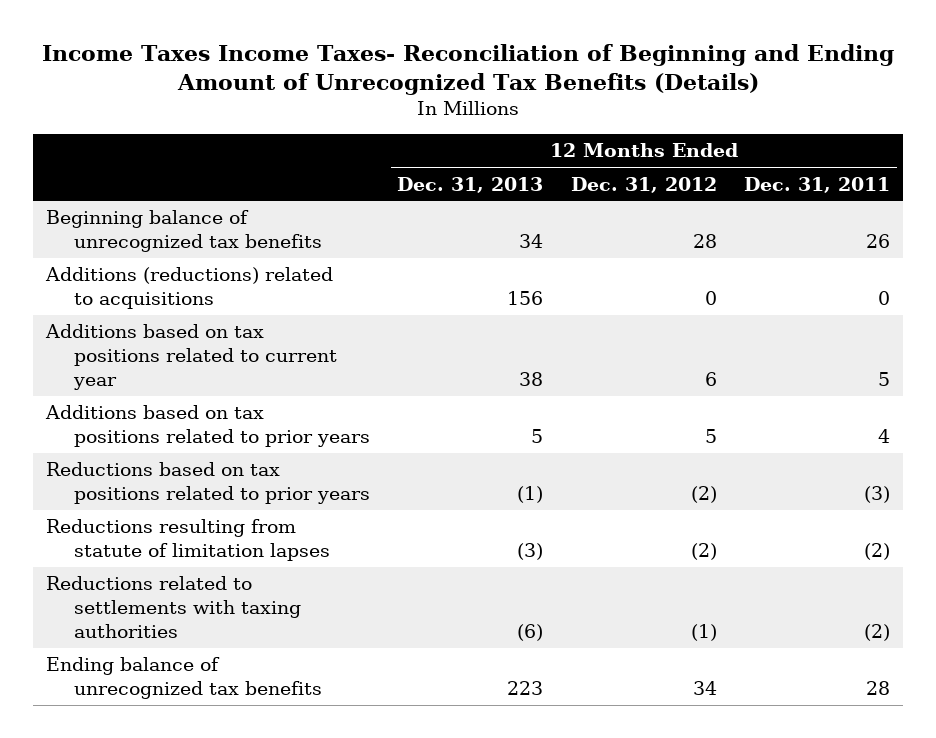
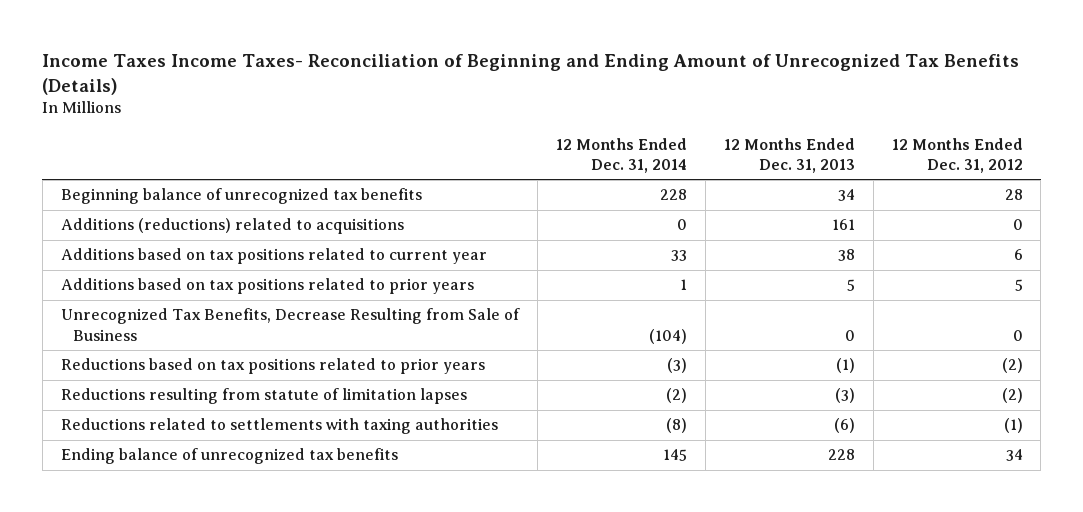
- | 12 Months Ended Dec. 31, 2013 | 12 Months Ended Dec. 31, 2012 | 12 Months Ended Dec. 31, 2011
+ | 12 Months Ended Dec. 31, 2014 | 12 Months Ended Dec. 31, 2013 | 12 Months Ended Dec. 31, 2012
- Additions (reductions) related to acquisitions | 156 | 0 | 0
+ Additions (reductions) related to acquisitions | 0 | 161 | 0
+ Unrecognized Tax Benefits, Decrease Resulting from Sale of Business | (104) | 0 | 0
- Ending balance of unrecognized tax benefits | 223 | 34 | 28
+ Ending balance of unrecognized tax benefits | 145 | 228 | 34

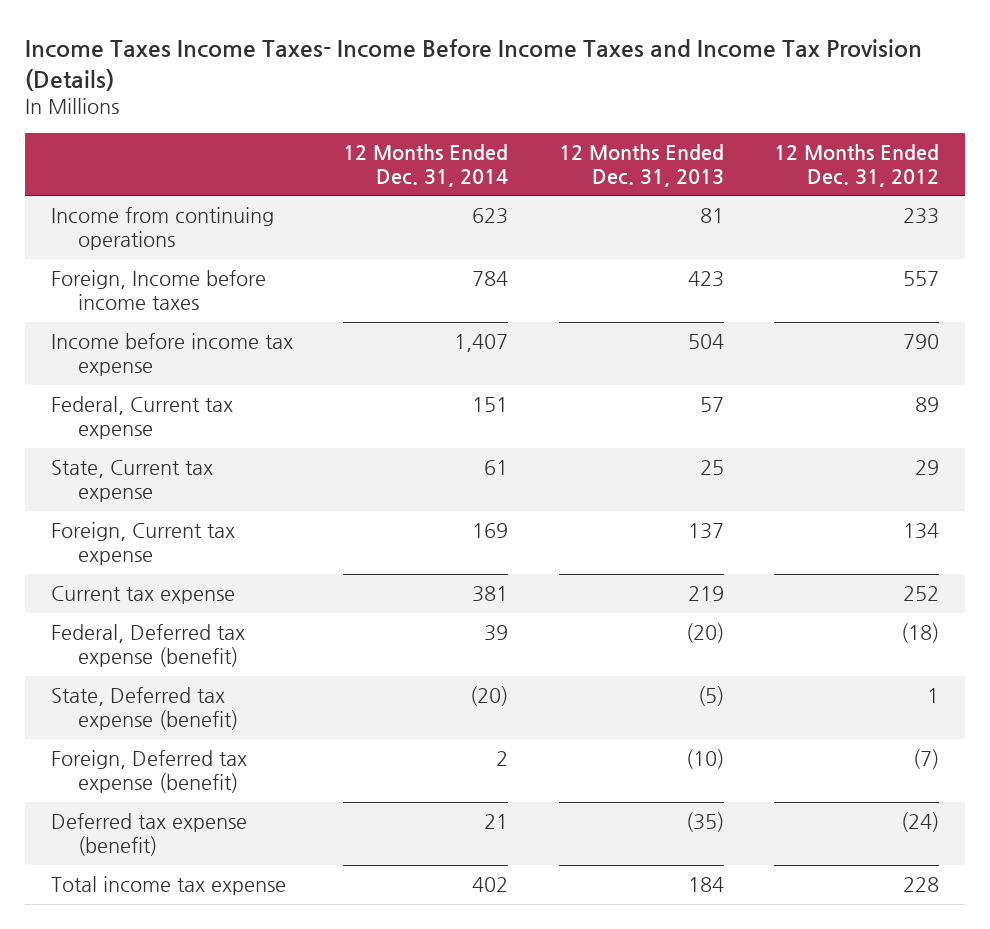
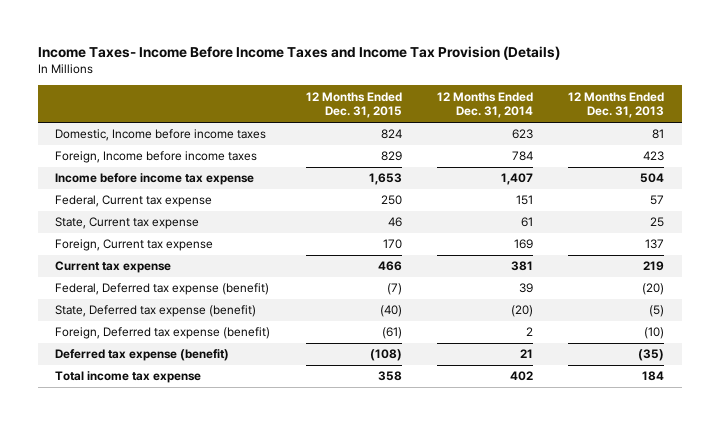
- Income Taxes Income Taxes- Income Before Income Taxes and Income Tax Provision (Details)
+ Income Taxes- Income Before Income Taxes and Income Tax Provision (Details)
- | 12 Months Ended Dec. 31, 2014 | 12 Months Ended Dec. 31, 2013 | 12 Months Ended Dec. 31, 2012
+ | 12 Months Ended Dec. 31, 2015 | 12 Months Ended Dec. 31, 2014 | 12 Months Ended Dec. 31, 2013
- Income from continuing operations | 623 | 81 | 233
+ Domestic, Income before income taxes | 824 | 623 | 81

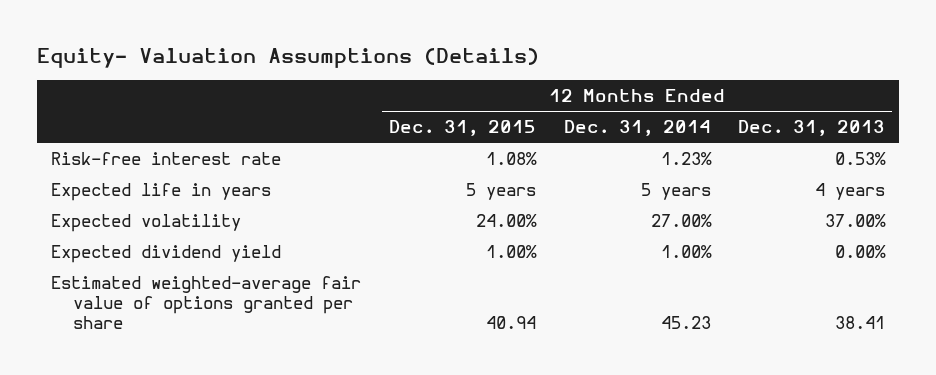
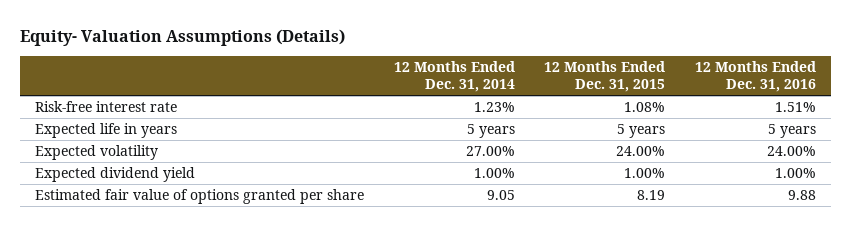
- | 12 Months Ended Dec. 31, 2015 | 12 Months Ended Dec. 31, 2014 | 12 Months Ended Dec. 31, 2013
+ | 12 Months Ended Dec. 31, 2014 | 12 Months Ended Dec. 31, 2015 | 12 Months Ended Dec. 31, 2016
- Estimated weighted-average fair value of options granted per share | 40.94 | 45.23 | 38.41
+ Estimated fair value of options granted per share | 9.05 | 8.19 | 9.88

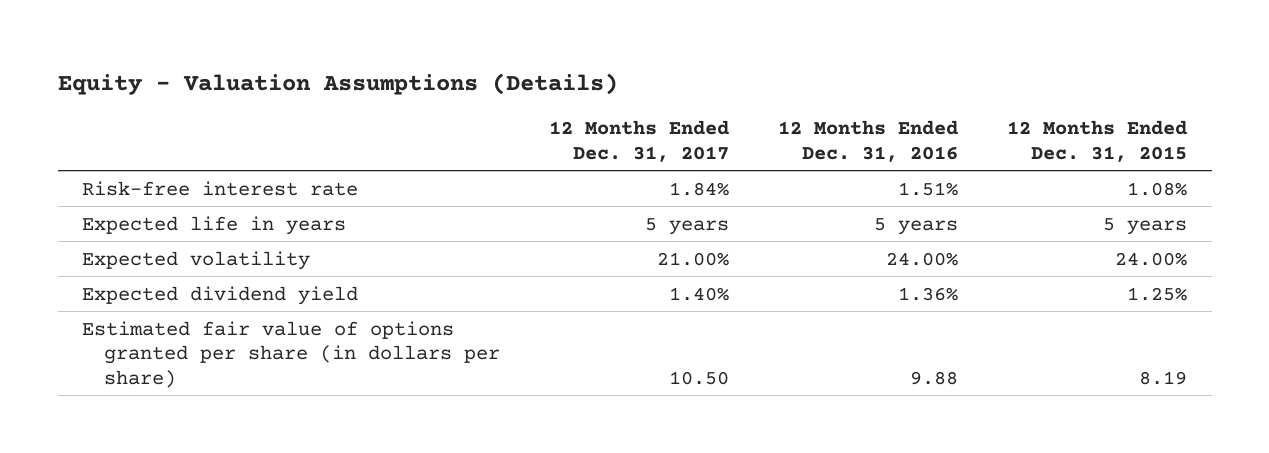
- Equity- Valuation Assumptions (Details)
+ Equity - Valuation Assumptions (Details)
- | 12 Months Ended Dec. 31, 2014 | 12 Months Ended Dec. 31, 2015 | 12 Months Ended Dec. 31, 2016
+ | 12 Months Ended Dec. 31, 2017 | 12 Months Ended Dec. 31, 2016 | 12 Months Ended Dec. 31, 2015
- Expected dividend yield | 1.00% | 1.00% | 1.00%
- Estimated fair value of options granted per share | 9.05 | 8.19 | 9.88
+ Expected dividend yield | 1.40% | 1.36% | 1.25%
+ Estimated fair value of options granted per share (in dollars per share) | 10.50 | 9.88 | 8.19

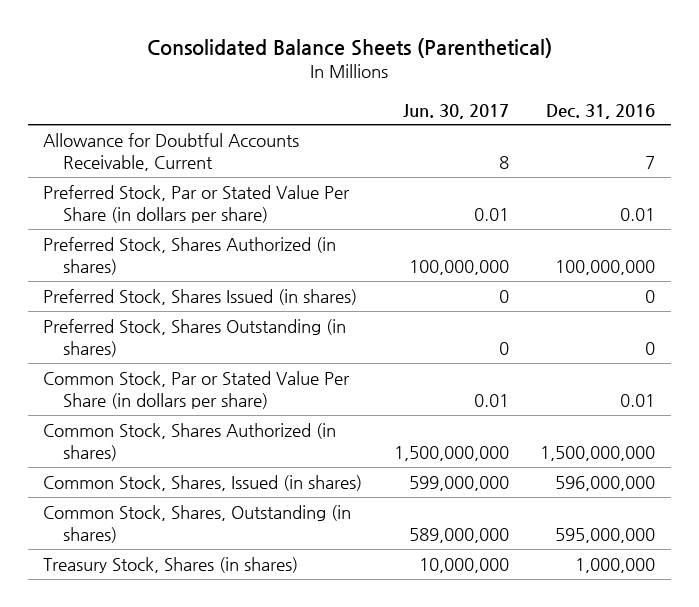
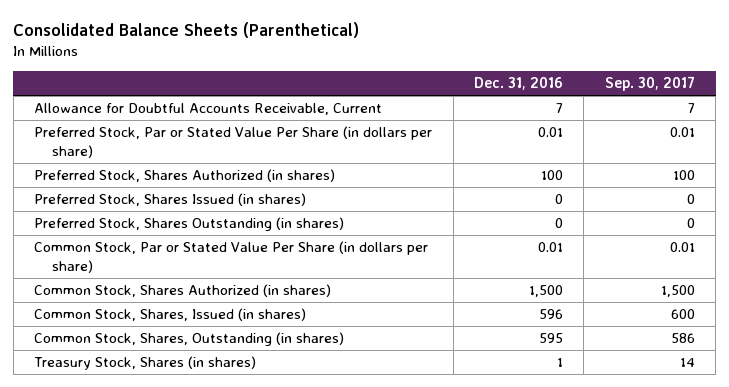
- | Jun. 30, 2017 | Dec. 31, 2016
+ | Dec. 31, 2016 | Sep. 30, 2017
- Preferred Stock, Shares Authorized (in shares) | 100,000,000 | 100,000,000
+ Preferred Stock, Shares Authorized (in shares) | 100 | 100
- Common Stock, Shares Authorized (in shares) | 1,500,000,000 | 1,500,000,000
- Common Stock, Shares, Issued (in shares) | 599,000,000 | 596,000,000
- Common Stock, Shares, Outstanding (in shares) | 589,000,000 | 595,000,000
- Treasury Stock, Shares (in shares) | 10,000,000 | 1,000,000
+ Common Stock, Shares Authorized (in shares) | 1,500 | 1,500
+ Common Stock, Shares, Issued (in shares) | 596 | 600
+ Common Stock, Shares, Outstanding (in shares) | 595 | 586
+ Treasury Stock, Shares (in shares) | 1 | 14

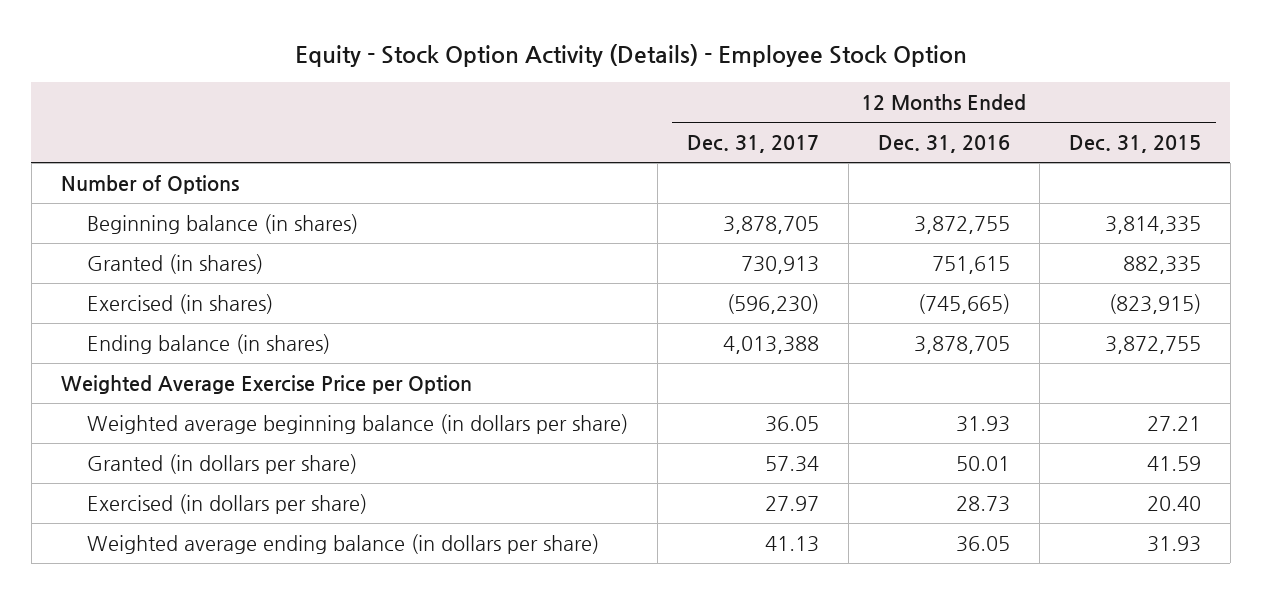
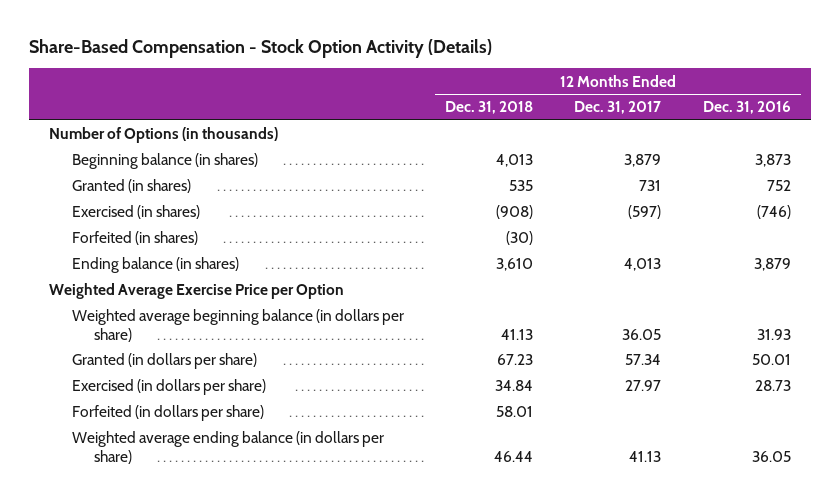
- Equity - Stock Option Activity (Details) - Employee Stock Option
+ Share-Based Compensation - Stock Option Activity (Details)
- | 12 Months Ended Dec. 31, 2017 | 12 Months Ended Dec. 31, 2016 | 12 Months Ended Dec. 31, 2015
+ | 12 Months Ended Dec. 31, 2018 | 12 Months Ended Dec. 31, 2017 | 12 Months Ended Dec. 31, 2016
- Number of Options
- Beginning balance (in shares) | 3,878,705 | 3,872,755 | 3,814,335
- Granted (in shares) | 730,913 | 751,615 | 882,335
- Exercised (in shares) | (596,230) | (745,665) | (823,915)
- Ending balance (in shares) | 4,013,388 | 3,878,705 | 3,872,755
+ Number of Options (in thousands)
+ Beginning balance (in shares) | 4,013 | 3,879 | 3,873
+ Granted (in shares) | 535 | 731 | 752
+ Exercised (in shares) | (908) | (597) | (746)
+ Forfeited (in shares) | (30) | |
+ Ending balance (in shares) | 3,610 | 4,013 | 3,879
+ Forfeited (in dollars per share) | 58.01 | |

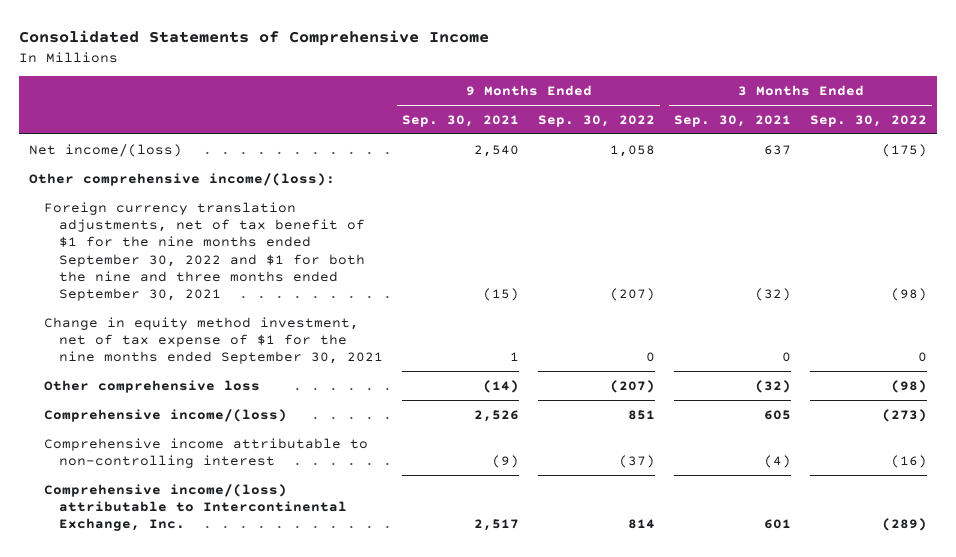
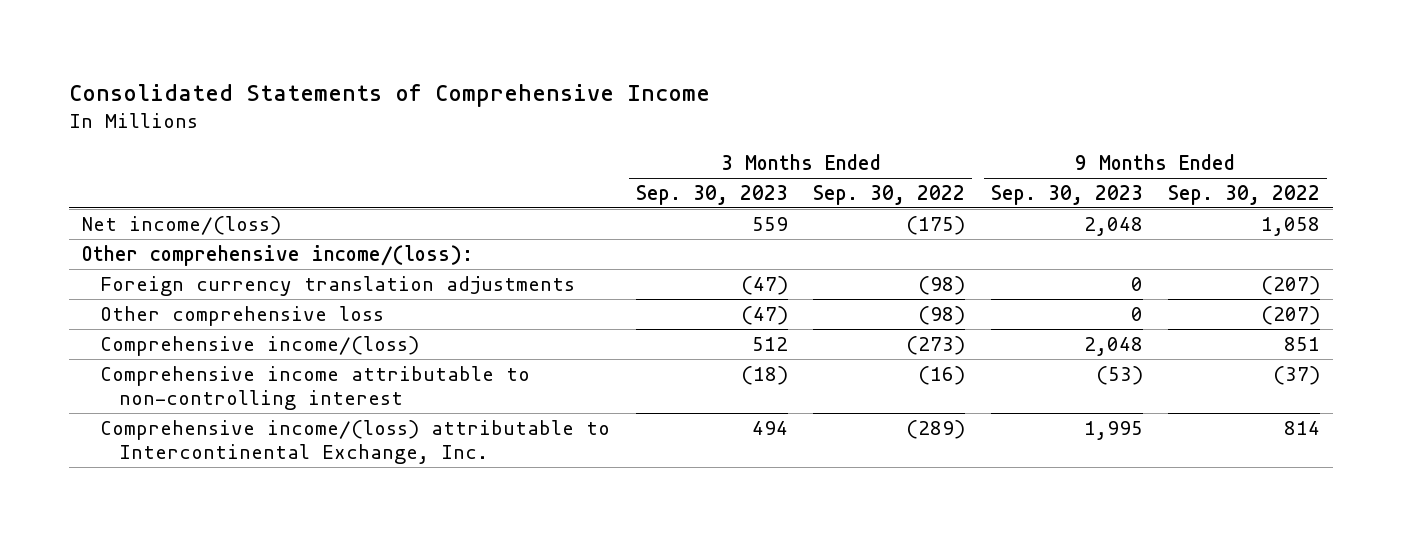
- | 9 Months Ended Sep. 30, 2021 | 9 Months Ended Sep. 30, 2022 | 3 Months Ended Sep. 30, 2021 | 3 Months Ended Sep. 30, 2022
+ | 3 Months Ended Sep. 30, 2023 | 3 Months Ended Sep. 30, 2022 | 9 Months Ended Sep. 30, 2023 | 9 Months Ended Sep. 30, 2022
- Foreign currency translation adjustments, net of tax benefit of $1 for the nine months ended September 30, 2022 and $1 for both the nine and three months ended September 30, 2021 | (15) | (207) | (32) | (98)
- Change in equity method investment, net of tax expense of $1 for the nine months ended September 30, 2021 | 1 | 0 | 0 | 0
+ Foreign currency translation adjustments | (47) | (98) | 0 | (207)

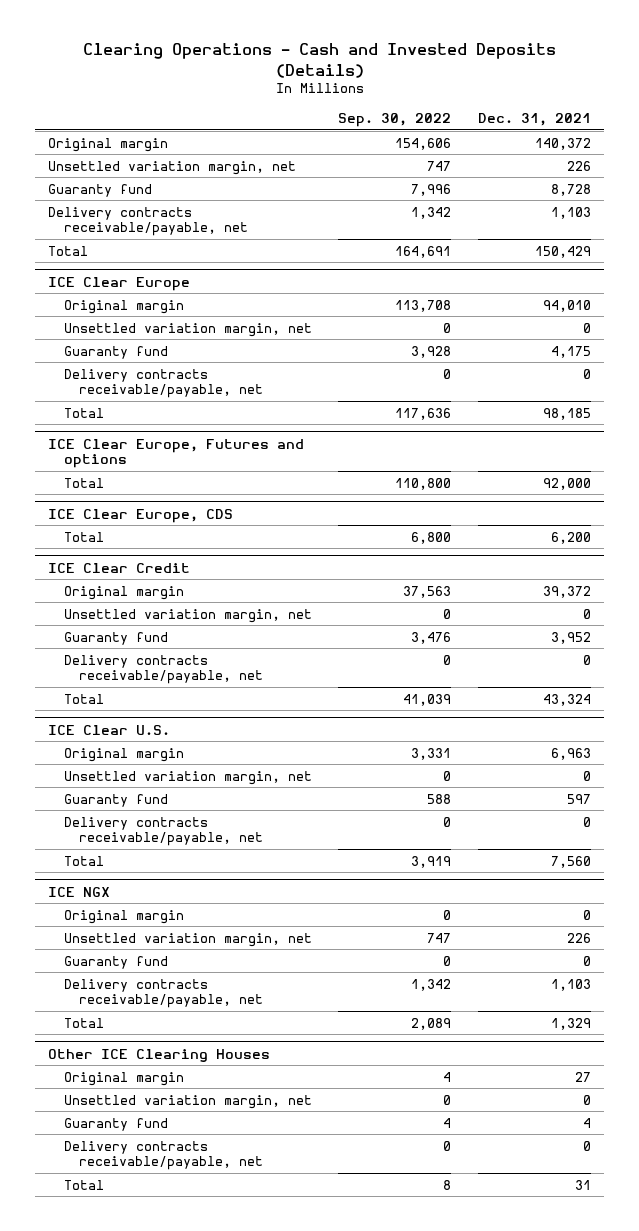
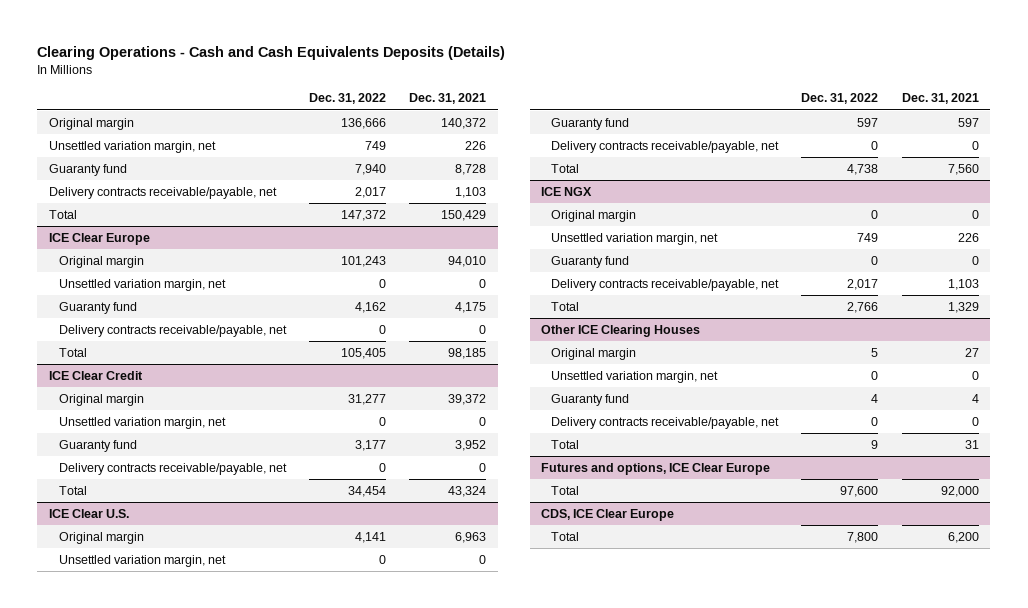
- Clearing Operations - Cash and Invested Deposits (Details)
+ Clearing Operations - Cash and Cash Equivalents Deposits (Details)
- | Sep. 30, 2022 | Dec. 31, 2021
+ | Dec. 31, 2022 | Dec. 31, 2021
- ICE Clear Europe, Futures and options
- Total | 110,800 | 92,000
- ICE Clear Europe, CDS
- Total | 6,800 | 6,200
+ Futures and options, ICE Clear Europe
+ Total | 97,600 | 92,000
+ CDS, ICE Clear Europe
+ Total | 7,800 | 6,200

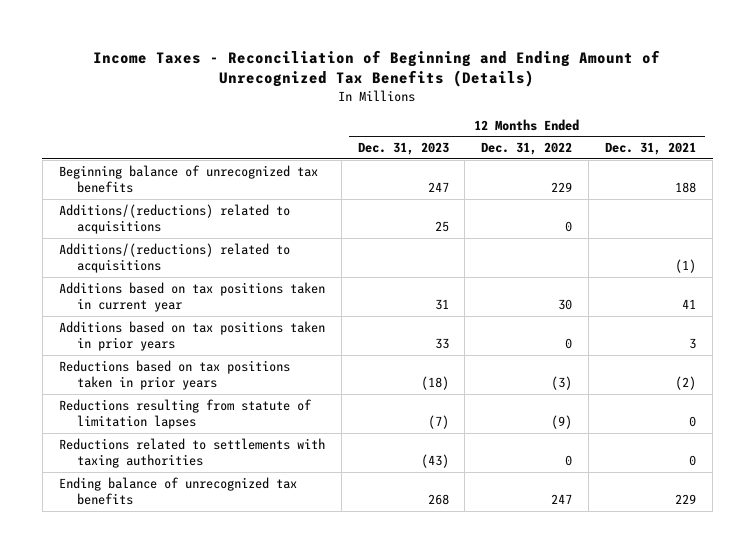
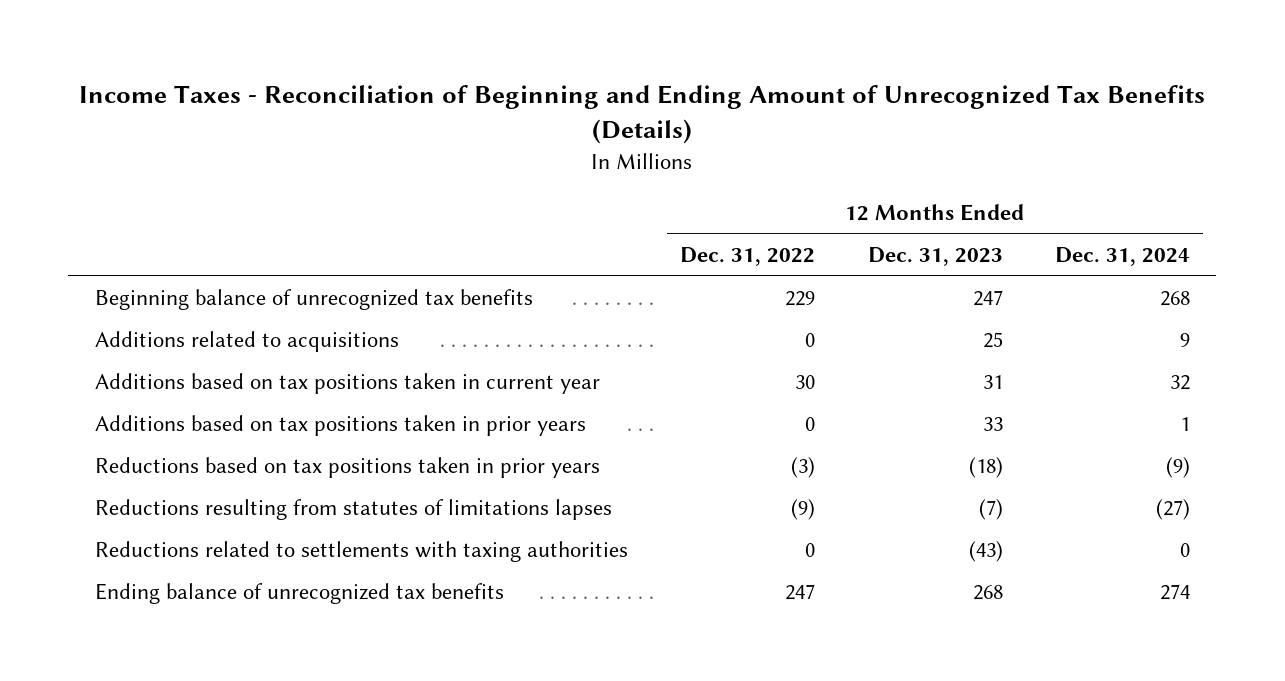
- | 12 Months Ended Dec. 31, 2023 | 12 Months Ended Dec. 31, 2022 | 12 Months Ended Dec. 31, 2021
+ | 12 Months Ended Dec. 31, 2022 | 12 Months Ended Dec. 31, 2023 | 12 Months Ended Dec. 31, 2024
- Additions/(reductions) related to acquisitions | 25 | 0 |
- Additions/(reductions) related to acquisitions | | | (1)
+ Additions related to acquisitions | 0 | 25 | 9
- Reductions resulting from statute of limitation lapses | (7) | (9) | 0
+ Reductions resulting from statutes of limitations lapses | (9) | (7) | (27)

